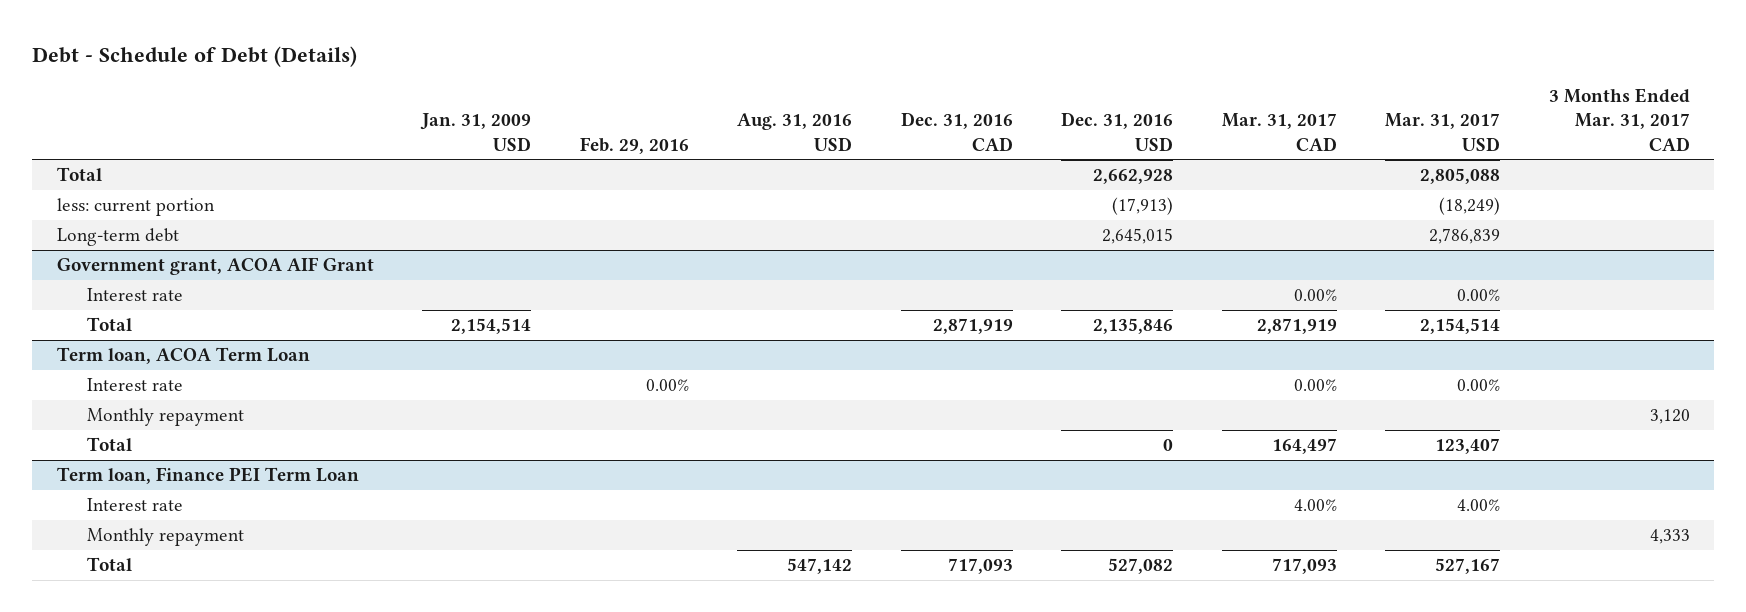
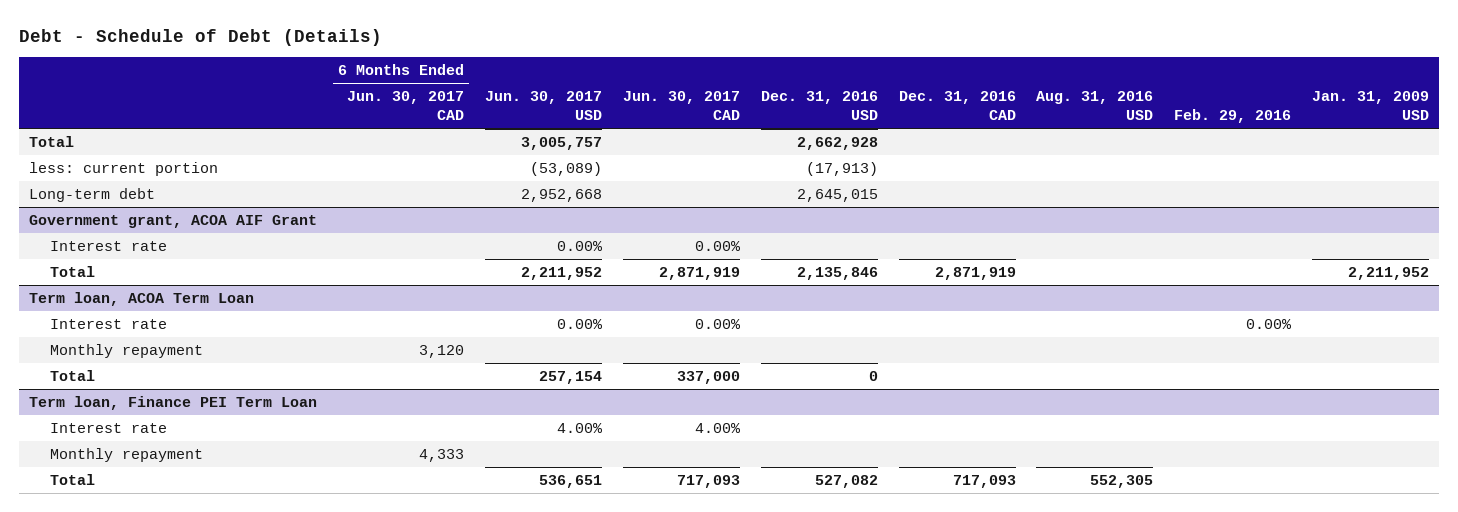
- | Jan. 31, 2009 USD | Feb. 29, 2016 | Aug. 31, 2016 USD | Dec. 31, 2016 CAD | Dec. 31, 2016 USD | Mar. 31, 2017 CAD | Mar. 31, 2017 USD | 3 Months Ended Mar. 31, 2017 CAD
+ | 6 Months Ended Jun. 30, 2017 CAD | Jun. 30, 2017 USD | Jun. 30, 2017 CAD | Dec. 31, 2016 USD | Dec. 31, 2016 CAD | Aug. 31, 2016 USD | Feb. 29, 2016 | Jan. 31, 2009 USD
@ Government grant, ACOA AIF Grant
- Total | 2,154,514 | | | 2,871,919 | 2,135,846 | 2,871,919 | 2,154,514 |
+ Total | | 2,211,952 | 2,871,919 | 2,135,846 | 2,871,919 | | | 2,211,952
@ Term loan, Finance PEI Term Loan
- Total | | | 547,142 | 717,093 | 527,082 | 717,093 | 527,167 |
+ Total | | 536,651 | 717,093 | 527,082 | 717,093 | 552,305 | |

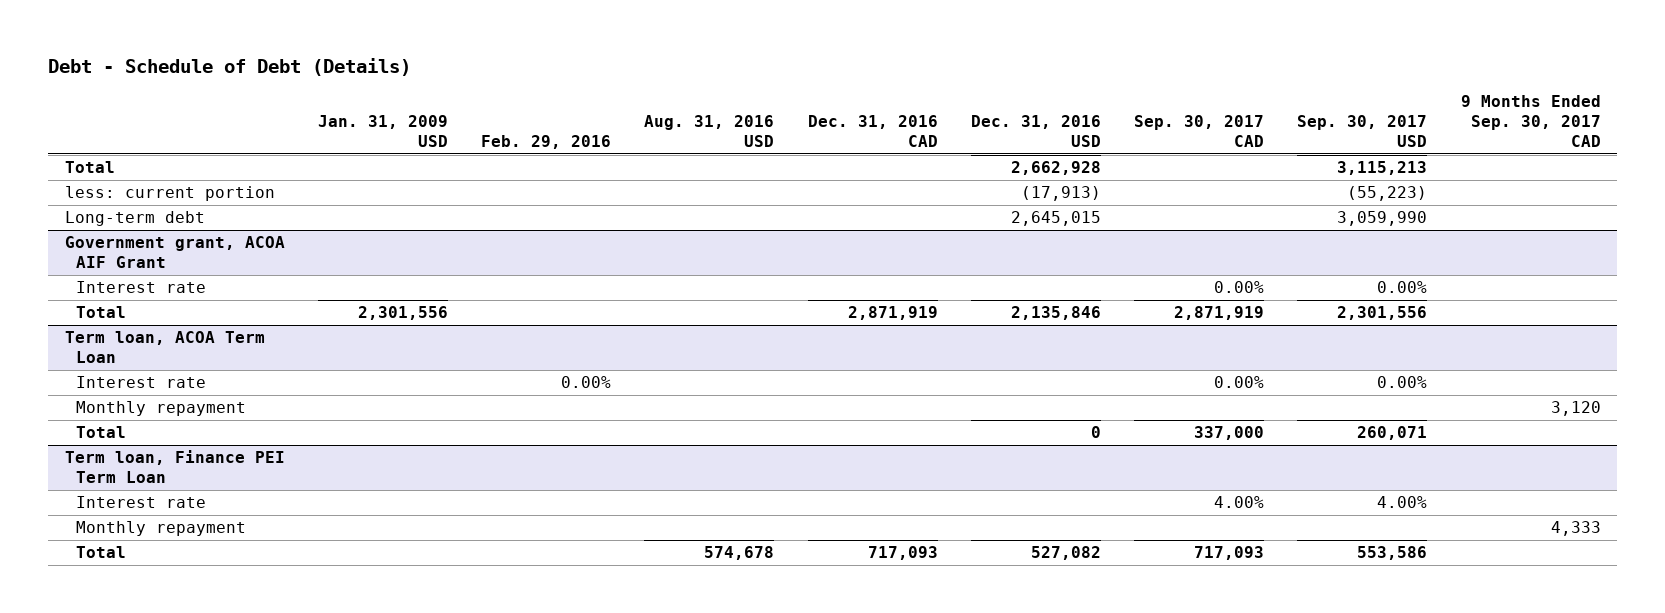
- | 6 Months Ended Jun. 30, 2017 CAD | Jun. 30, 2017 USD | Jun. 30, 2017 CAD | Dec. 31, 2016 USD | Dec. 31, 2016 CAD | Aug. 31, 2016 USD | Feb. 29, 2016 | Jan. 31, 2009 USD
+ | Jan. 31, 2009 USD | Feb. 29, 2016 | Aug. 31, 2016 USD | Dec. 31, 2016 CAD | Dec. 31, 2016 USD | Sep. 30, 2017 CAD | Sep. 30, 2017 USD | 9 Months Ended Sep. 30, 2017 CAD
@ Government grant, ACOA AIF Grant
- Total | | 2,211,952 | 2,871,919 | 2,135,846 | 2,871,919 | | | 2,211,952
+ Total | 2,301,556 | | | 2,871,919 | 2,135,846 | 2,871,919 | 2,301,556 |
@ Term loan, Finance PEI Term Loan
- Total | | 536,651 | 717,093 | 527,082 | 717,093 | 552,305 | |
+ Total | | | 574,678 | 717,093 | 527,082 | 717,093 | 553,586 |

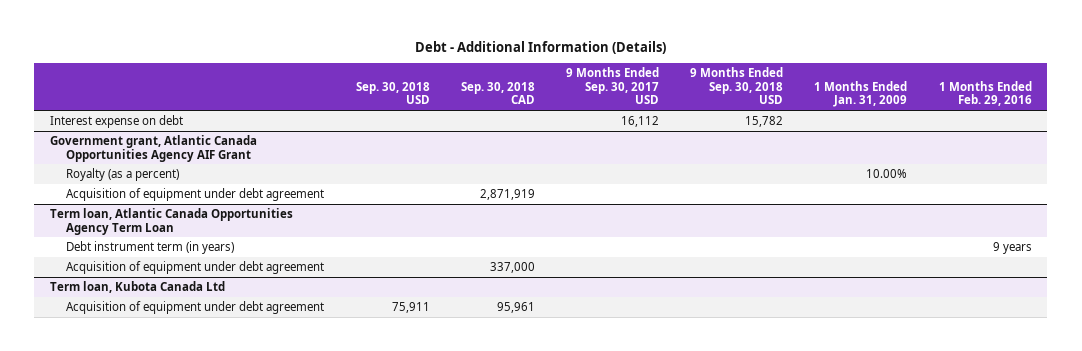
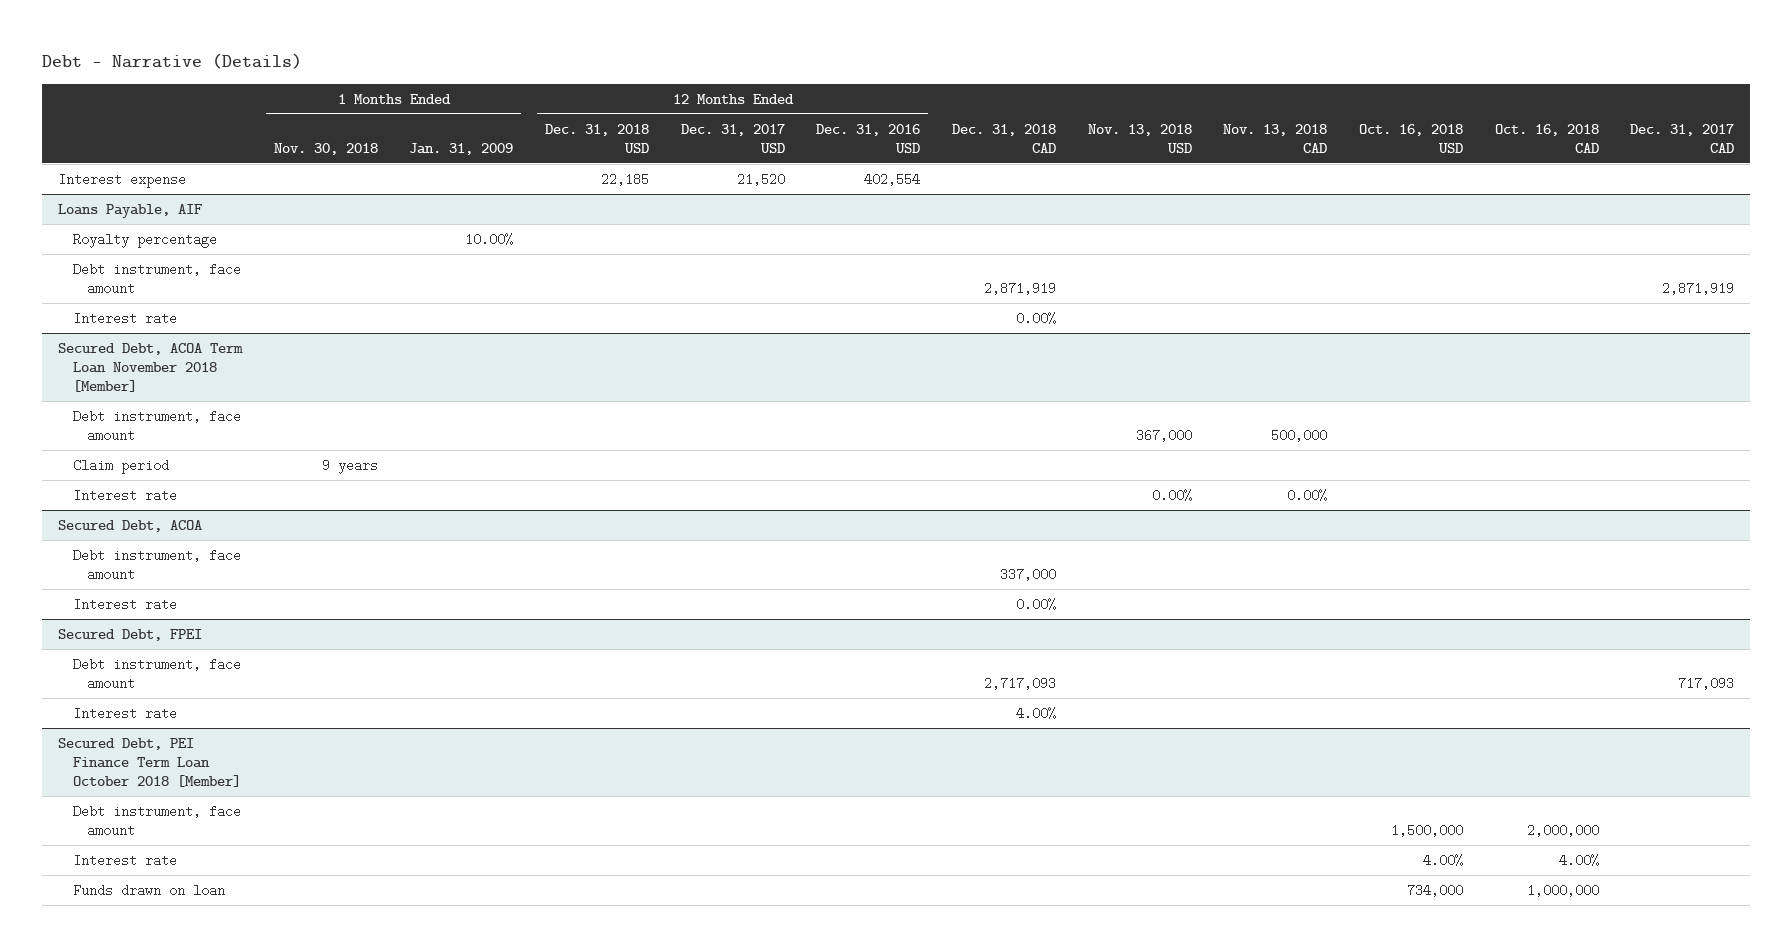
- Debt - Additional Information (Details)
+ Debt - Narrative (Details)
- | Sep. 30, 2018 USD | Sep. 30, 2018 CAD | 9 Months Ended Sep. 30, 2017 USD | 9 Months Ended Sep. 30, 2018 USD | 1 Months Ended Jan. 31, 2009 | 1 Months Ended Feb. 29, 2016
+ | 1 Months Ended Nov. 30, 2018 | 1 Months Ended Jan. 31, 2009 | 12 Months Ended Dec. 31, 2018 USD | 12 Months Ended Dec. 31, 2017 USD | 12 Months Ended Dec. 31, 2016 USD | Dec. 31, 2018 CAD | Nov. 13, 2018 USD | Nov. 13, 2018 CAD | Oct. 16, 2018 USD | Oct. 16, 2018 CAD | Dec. 31, 2017 CAD
- Interest expense on debt | | | 16,112 | 15,782 | |
- Government grant, Atlantic Canada Opportunities Agency AIF Grant
- Royalty (as a percent) | | | | | 10.00% |
- Acquisition of equipment under debt agreement | | 2,871,919 | | | |
- Term loan, Atlantic Canada Opportunities Agency Term Loan
- Debt instrument term (in years) | | | | | | 9 years
- Acquisition of equipment under debt agreement | | 337,000 | | | |
- Term loan, Kubota Canada Ltd
- Acquisition of equipment under debt agreement | 75,911 | 95,961 | | | |
+ Interest expense | | | 22,185 | 21,520 | 402,554 | | | | | |
+ Loans Payable, AIF
+ Royalty percentage | | 10.00% | | | | | | | | |
+ Debt instrument, face amount | | | | | | 2,871,919 | | | | | 2,871,919
+ Interest rate | | | | | | 0.00% | | | | |
+ Secured Debt, ACOA Term Loan November 2018 [Member]
+ Debt instrument, face amount | | | | | | | 367,000 | 500,000 | | |
+ Claim period | 9 years | | | | | | | | | |
+ Interest rate | | | | | | | 0.00% | 0.00% | | |
+ Secured Debt, ACOA
+ Debt instrument, face amount | | | | | | 337,000 | | | | |
+ Interest rate | | | | | | 0.00% | | | | |
+ Secured Debt, FPEI
+ Debt instrument, face amount | | | | | | 2,717,093 | | | | | 717,093
+ Interest rate | | | | | | 4.00% | | | | |
+ Secured Debt, PEI Finance Term Loan October 2018 [Member]
+ Debt instrument, face amount | | | | | | | | | 1,500,000 | 2,000,000 |
+ Interest rate | | | | | | | | | 4.00% | 4.00% |
+ Funds drawn on loan | | | | | | | | | 734,000 | 1,000,000 |

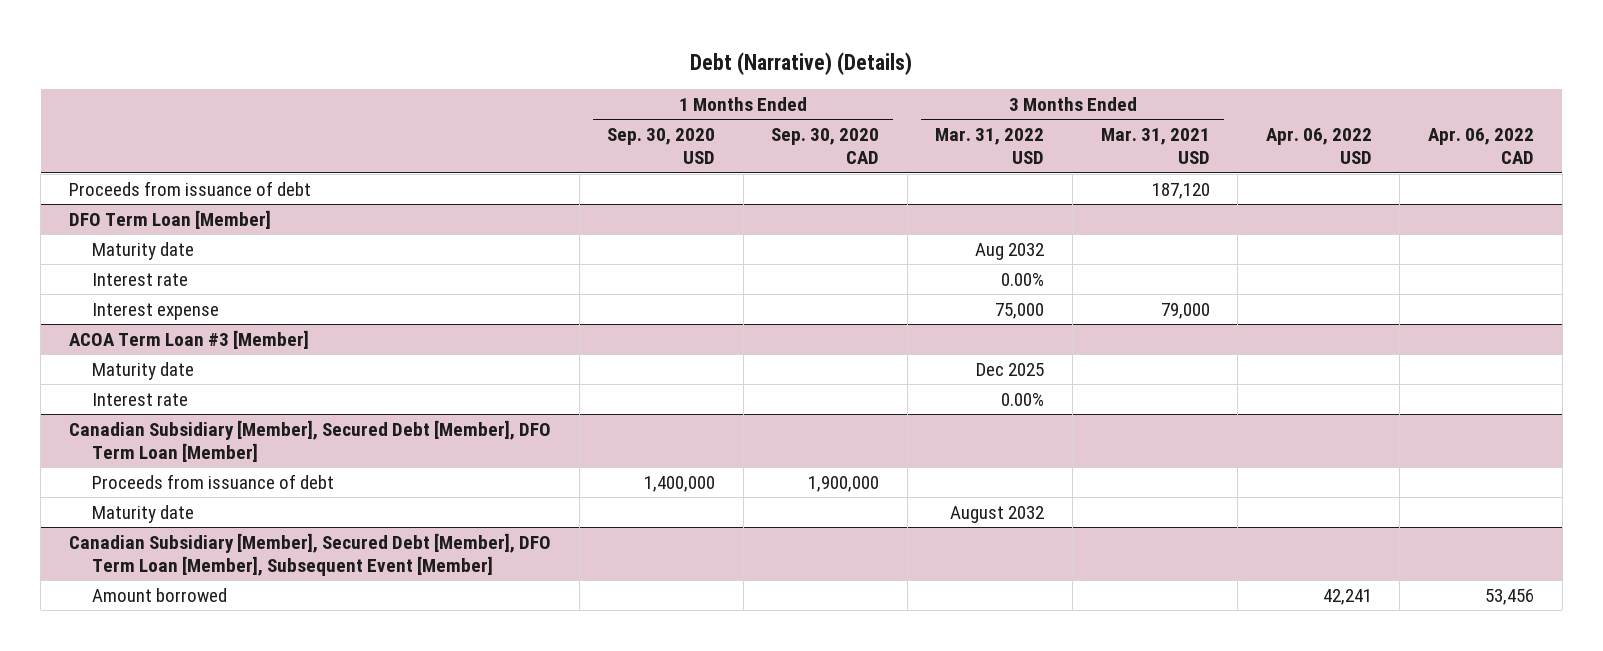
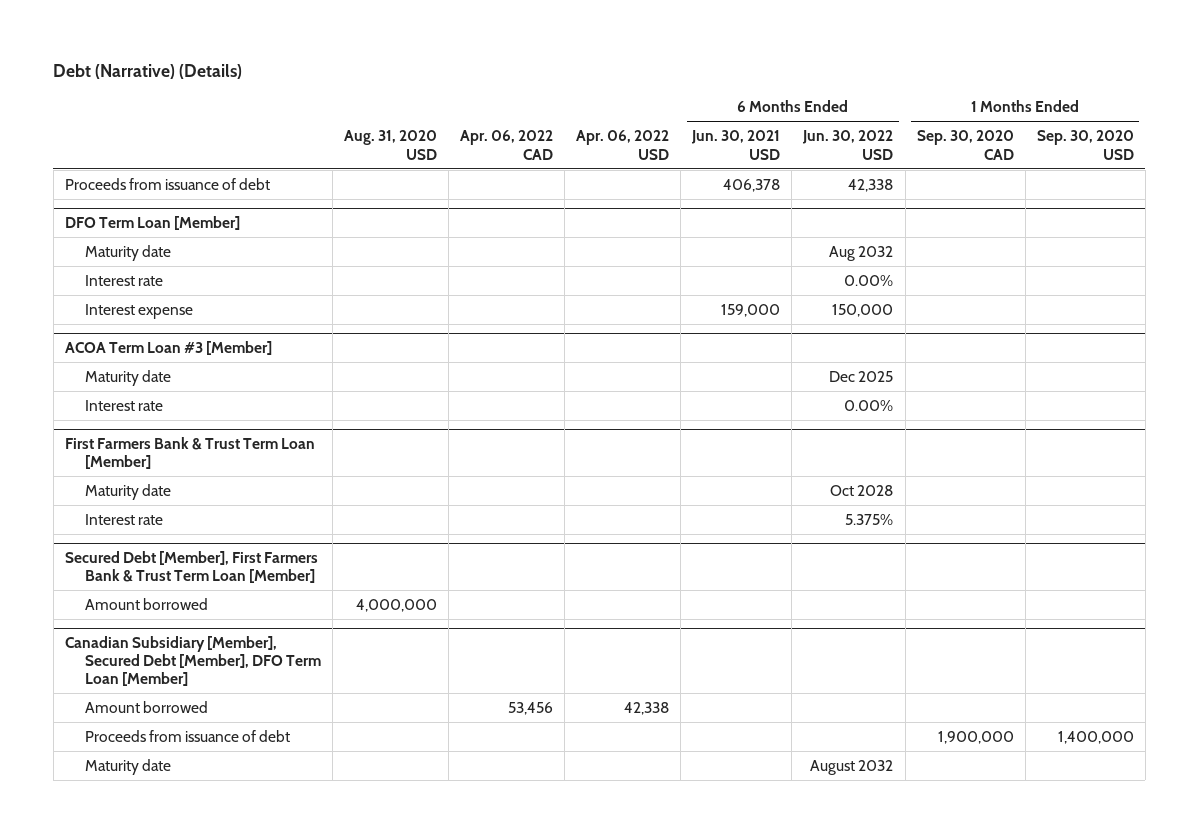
- | 1 Months Ended Sep. 30, 2020 USD | 1 Months Ended Sep. 30, 2020 CAD | 3 Months Ended Mar. 31, 2022 USD | 3 Months Ended Mar. 31, 2021 USD | Apr. 06, 2022 USD | Apr. 06, 2022 CAD
+ | Aug. 31, 2020 USD | Apr. 06, 2022 CAD | Apr. 06, 2022 USD | 6 Months Ended Jun. 30, 2021 USD | 6 Months Ended Jun. 30, 2022 USD | 1 Months Ended Sep. 30, 2020 CAD | 1 Months Ended Sep. 30, 2020 USD
+ First Farmers Bank & Trust Term Loan [Member]
+ Maturity date | | | | | Oct 2028 | |
+ Interest rate | | | | | 5.375% | |
+ Secured Debt [Member], First Farmers Bank & Trust Term Loan [Member]
+ Amount borrowed | 4,000,000 | | | | | |
@ Canadian Subsidiary [Member], Secured Debt [Member], DFO Term Loan [Member]
+ Amount borrowed | | 53,456 | 42,338 | | | |
- Canadian Subsidiary [Member], Secured Debt [Member], DFO Term Loan [Member], Subsequent Event [Member]
- Amount borrowed | | | | | 42,241 | 53,456

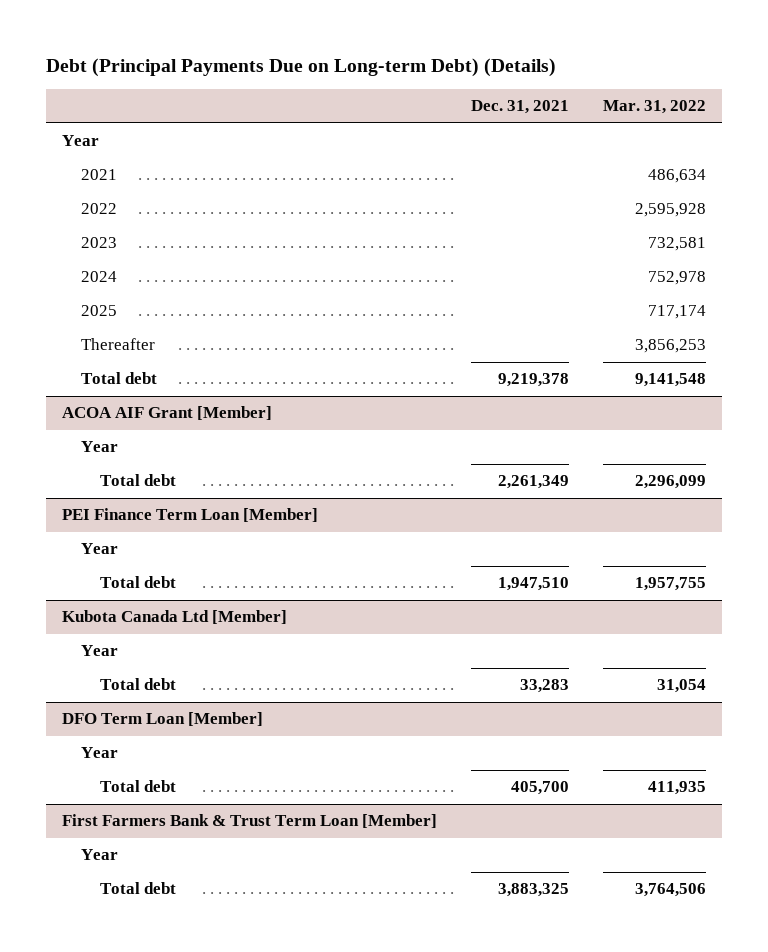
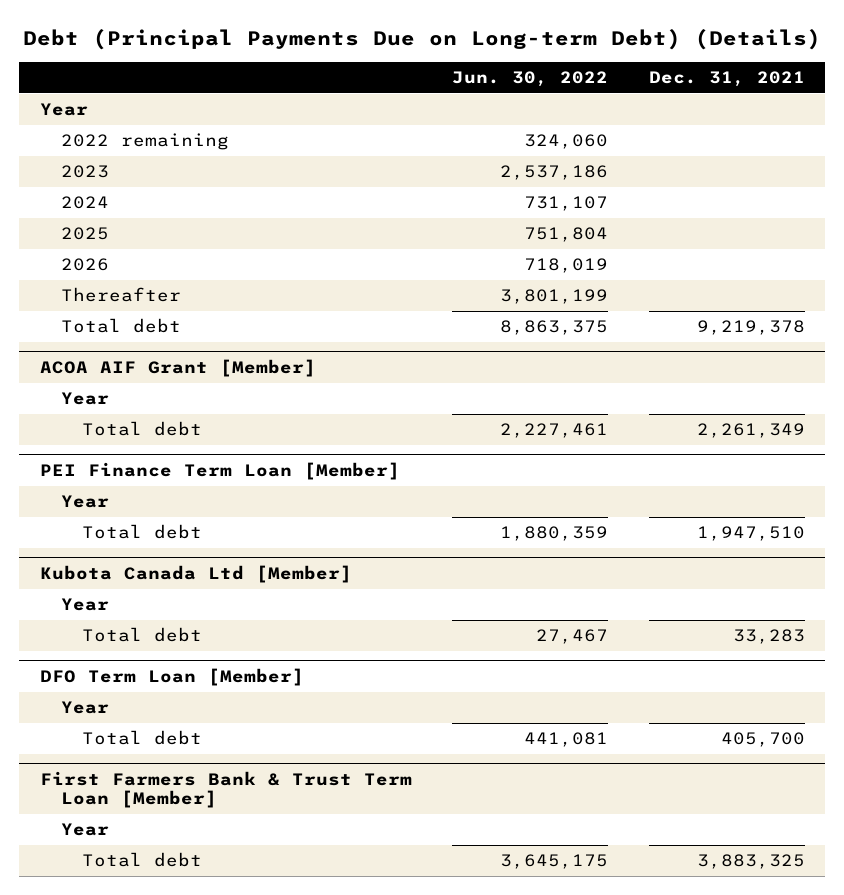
- | Dec. 31, 2021 | Mar. 31, 2022
+ | Jun. 30, 2022 | Dec. 31, 2021
- 2021 | | 486,634
- 2022 | | 2,595,928
+ 2022 remaining | 324,060 |
+ 2026 | 718,019 |

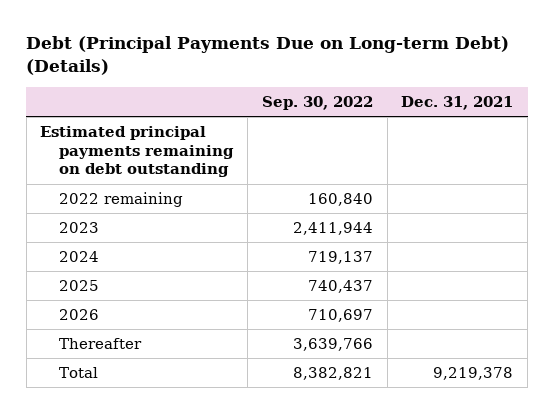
- | Jun. 30, 2022 | Dec. 31, 2021
+ | Sep. 30, 2022 | Dec. 31, 2021
- Year
+ Estimated principal payments remaining on debt outstanding
- Total debt | 8,863,375 | 9,219,378
- ACOA AIF Grant [Member]
- Year
- Total debt | 2,227,461 | 2,261,349
- PEI Finance Term Loan [Member]
- Year
- Total debt | 1,880,359 | 1,947,510
- Kubota Canada Ltd [Member]
- Year
- Total debt | 27,467 | 33,283
- DFO Term Loan [Member]
- Year
- Total debt | 441,081 | 405,700
- First Farmers Bank & Trust Term Loan [Member]
- Year
- Total debt | 3,645,175 | 3,883,325
+ Total | 8,382,821 | 9,219,378

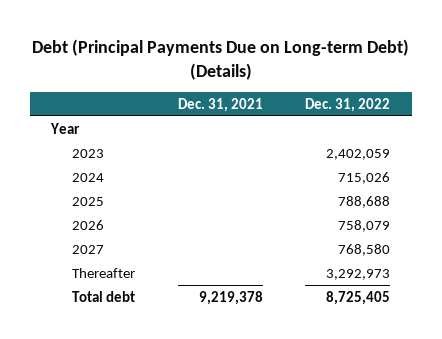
- | Sep. 30, 2022 | Dec. 31, 2021
+ | Dec. 31, 2021 | Dec. 31, 2022
- Estimated principal payments remaining on debt outstanding
- 2022 remaining | 160,840 |
+ Year
+ 2027 | | 768,580
- Total | 8,382,821 | 9,219,378
+ Total debt | 9,219,378 | 8,725,405

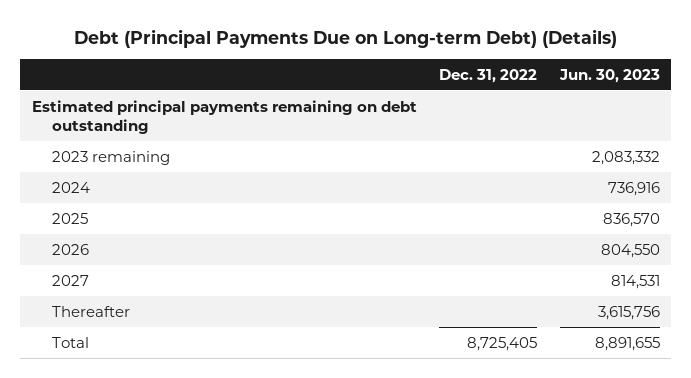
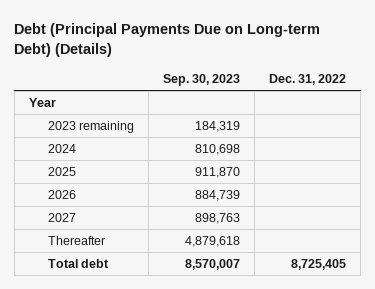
- | Dec. 31, 2022 | Jun. 30, 2023
+ | Sep. 30, 2023 | Dec. 31, 2022
- Estimated principal payments remaining on debt outstanding
+ Year
- Total | 8,725,405 | 8,891,655
+ Total debt | 8,570,007 | 8,725,405

